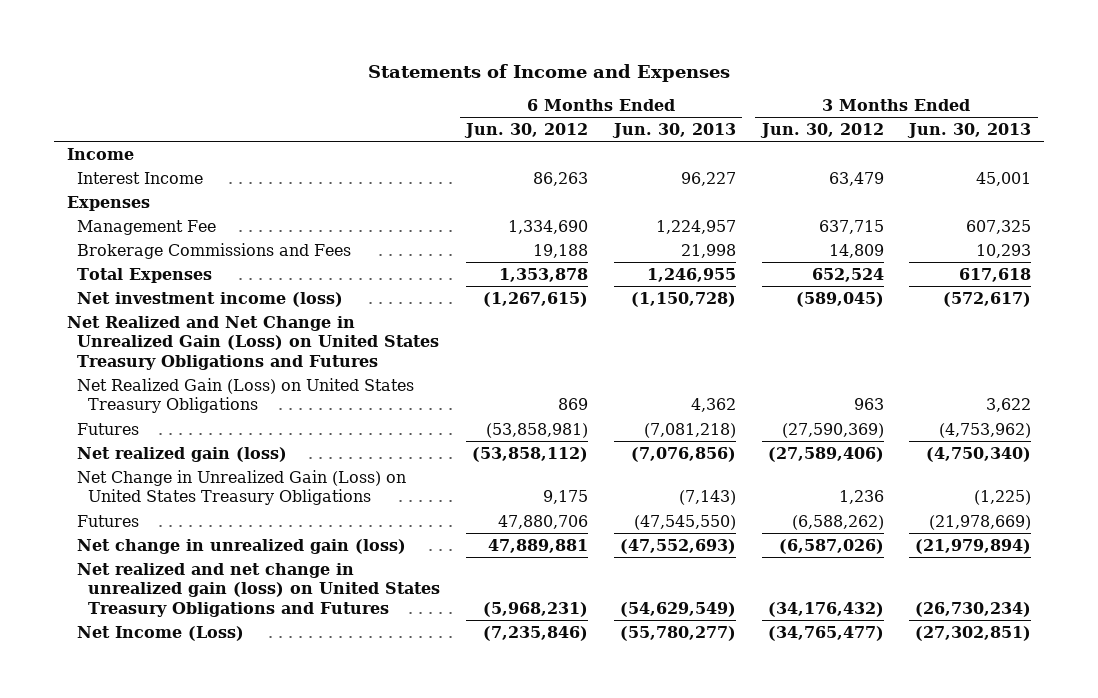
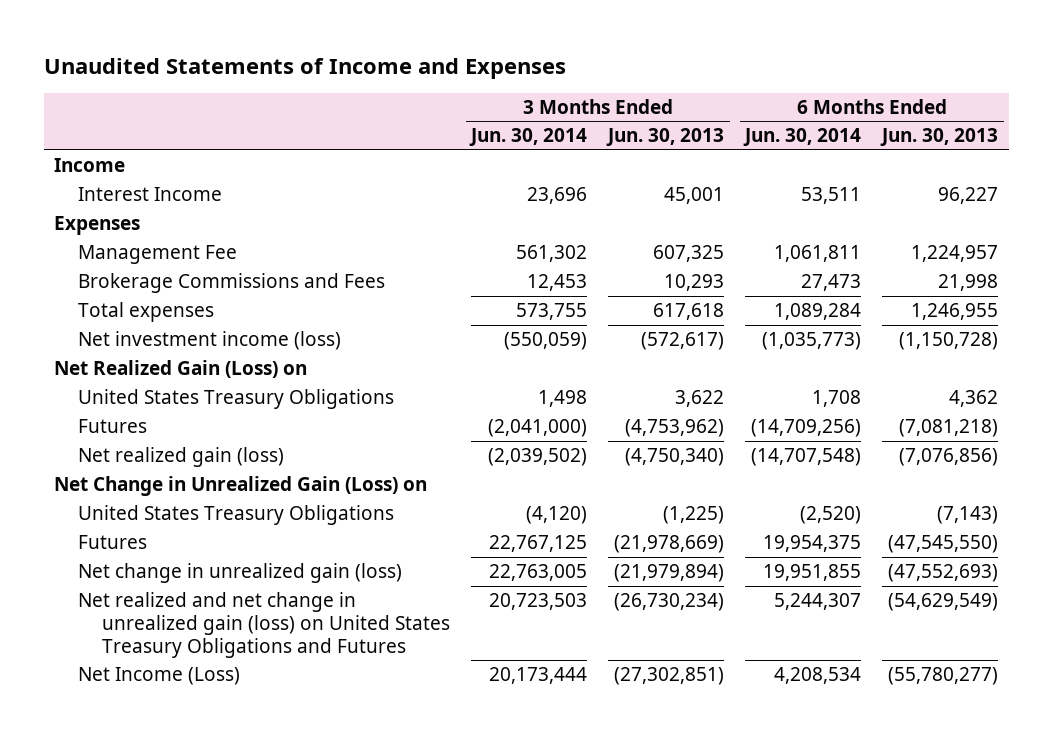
- Statements of Income and Expenses
+ Unaudited Statements of Income and Expenses
- | 6 Months Ended Jun. 30, 2012 | 6 Months Ended Jun. 30, 2013 | 3 Months Ended Jun. 30, 2012 | 3 Months Ended Jun. 30, 2013
+ | 3 Months Ended Jun. 30, 2014 | 3 Months Ended Jun. 30, 2013 | 6 Months Ended Jun. 30, 2014 | 6 Months Ended Jun. 30, 2013
- Total Expenses | 1,353,878 | 1,246,955 | 652,524 | 617,618
+ Total expenses | 573,755 | 617,618 | 1,089,284 | 1,246,955
- Net Realized and Net Change in Unrealized Gain (Loss) on United States Treasury Obligations and Futures
- Net Realized Gain (Loss) on United States Treasury Obligations | 869 | 4,362 | 963 | 3,622
+ Net Realized Gain (Loss) on
+ United States Treasury Obligations | 1,498 | 3,622 | 1,708 | 4,362
- Net Change in Unrealized Gain (Loss) on United States Treasury Obligations | 9,175 | (7,143) | 1,236 | (1,225)
+ Net Change in Unrealized Gain (Loss) on
+ United States Treasury Obligations | (4,120) | (1,225) | (2,520) | (7,143)

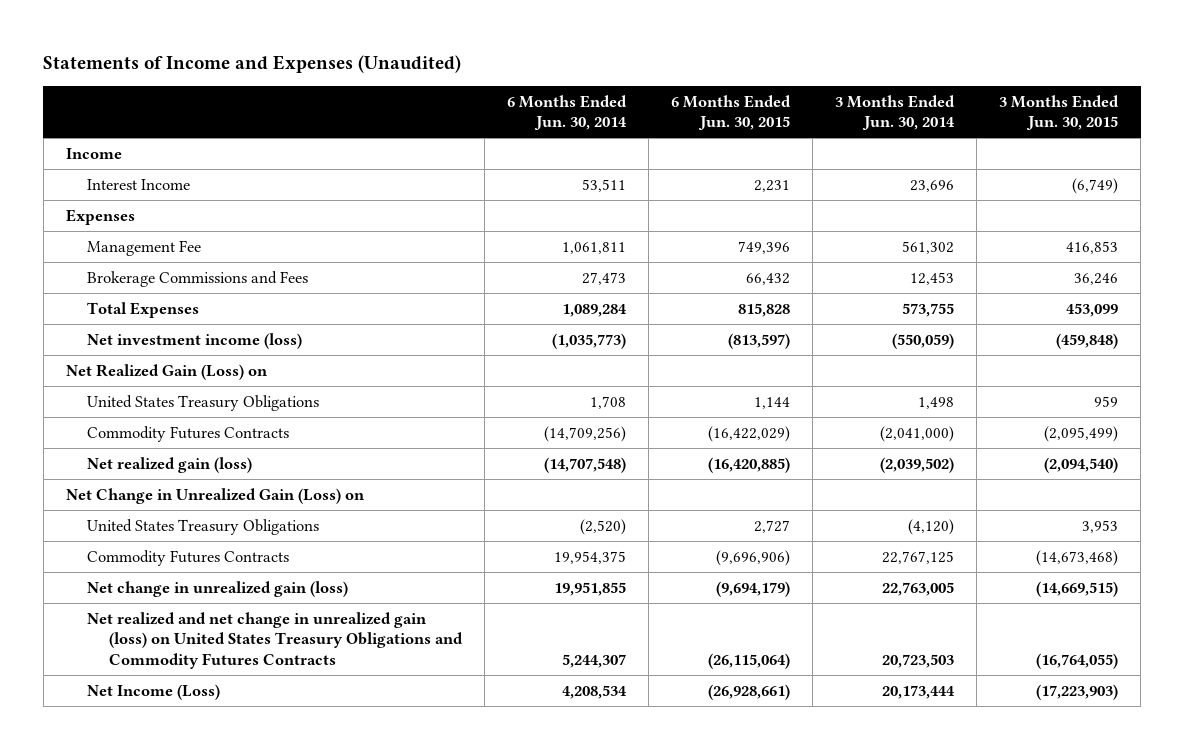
- Unaudited Statements of Income and Expenses
+ Statements of Income and Expenses (Unaudited)
- | 3 Months Ended Jun. 30, 2014 | 3 Months Ended Jun. 30, 2013 | 6 Months Ended Jun. 30, 2014 | 6 Months Ended Jun. 30, 2013
+ | 6 Months Ended Jun. 30, 2014 | 6 Months Ended Jun. 30, 2015 | 3 Months Ended Jun. 30, 2014 | 3 Months Ended Jun. 30, 2015
- Total expenses | 573,755 | 617,618 | 1,089,284 | 1,246,955
+ Total Expenses | 1,089,284 | 815,828 | 573,755 | 453,099
- Futures | (2,041,000) | (4,753,962) | (14,709,256) | (7,081,218)
+ Commodity Futures Contracts | (14,709,256) | (16,422,029) | (2,041,000) | (2,095,499)
- Futures | 22,767,125 | (21,978,669) | 19,954,375 | (47,545,550)
+ Commodity Futures Contracts | 19,954,375 | (9,696,906) | 22,767,125 | (14,673,468)
- Net realized and net change in unrealized gain (loss) on United States Treasury Obligations and Futures | 20,723,503 | (26,730,234) | 5,244,307 | (54,629,549)
+ Net realized and net change in unrealized gain (loss) on United States Treasury Obligations and Commodity Futures Contracts | 5,244,307 | (26,115,064) | 20,723,503 | (16,764,055)

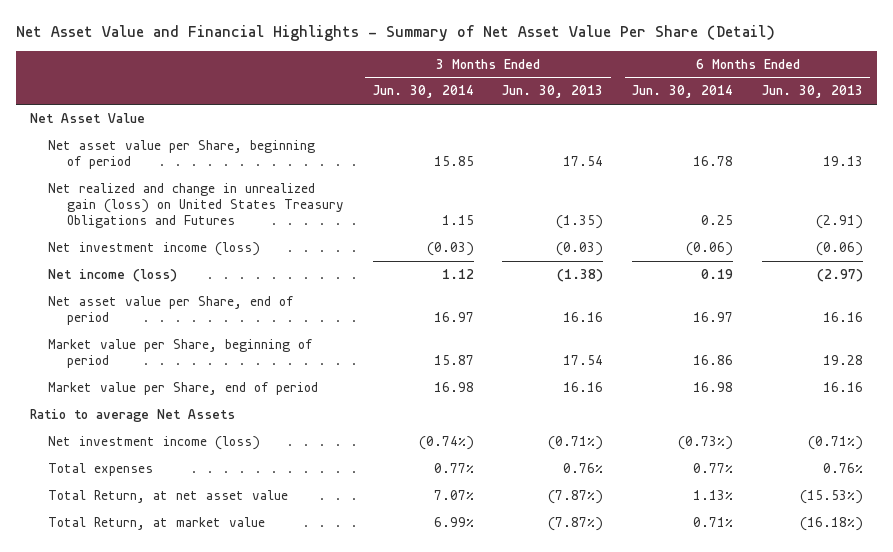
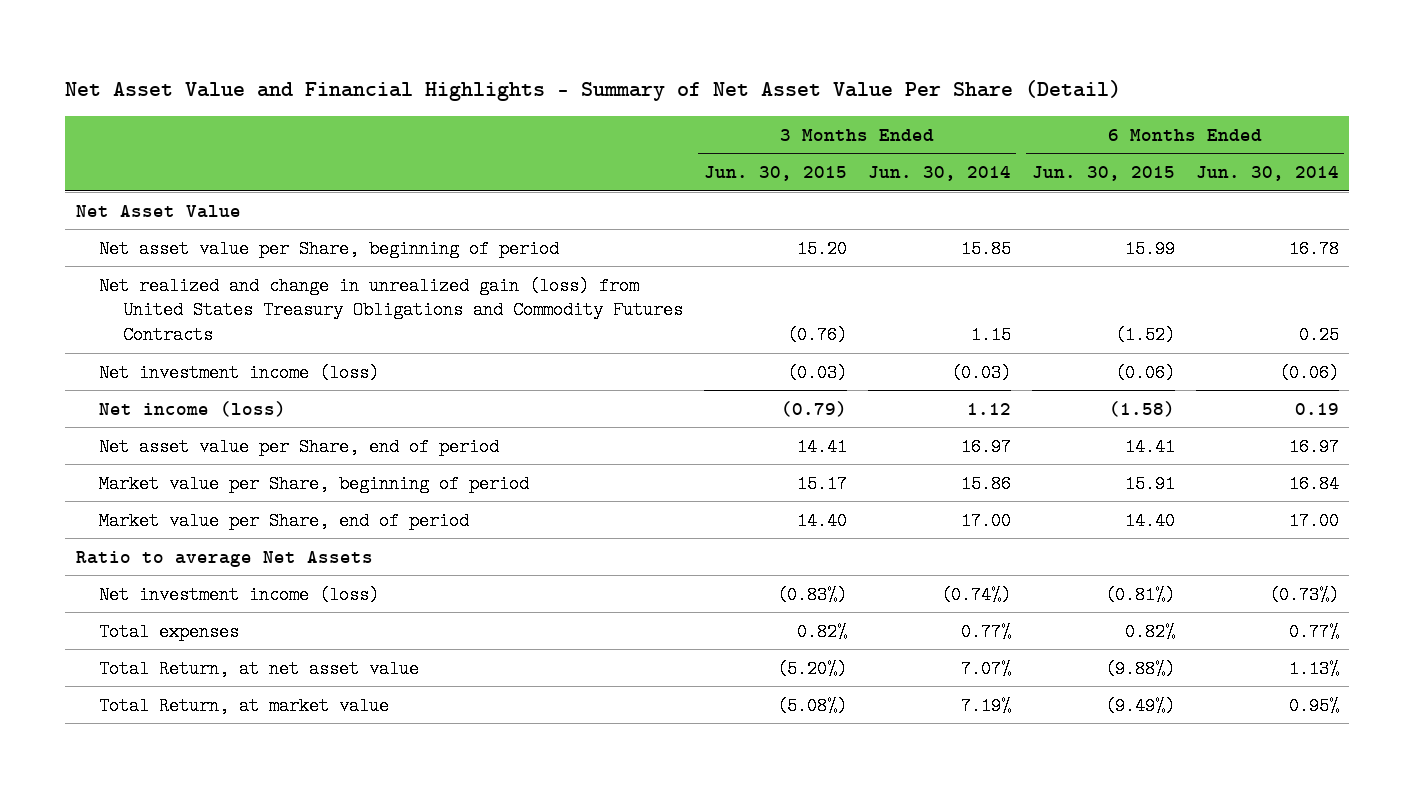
- | 3 Months Ended Jun. 30, 2014 | 3 Months Ended Jun. 30, 2013 | 6 Months Ended Jun. 30, 2014 | 6 Months Ended Jun. 30, 2013
+ | 3 Months Ended Jun. 30, 2015 | 3 Months Ended Jun. 30, 2014 | 6 Months Ended Jun. 30, 2015 | 6 Months Ended Jun. 30, 2014
- Net realized and change in unrealized gain (loss) on United States Treasury Obligations and Futures | 1.15 | (1.35) | 0.25 | (2.91)
+ Net realized and change in unrealized gain (loss) from United States Treasury Obligations and Commodity Futures Contracts | (0.76) | 1.15 | (1.52) | 0.25
- Market value per Share, beginning of period | 15.87 | 17.54 | 16.86 | 19.28
- Market value per Share, end of period | 16.98 | 16.16 | 16.98 | 16.16
+ Market value per Share, beginning of period | 15.17 | 15.86 | 15.91 | 16.84
+ Market value per Share, end of period | 14.40 | 17.00 | 14.40 | 17.00
- Total Return, at market value | 6.99% | (7.87%) | 0.71% | (16.18%)
+ Total Return, at market value | (5.08%) | 7.19% | (9.49%) | 0.95%

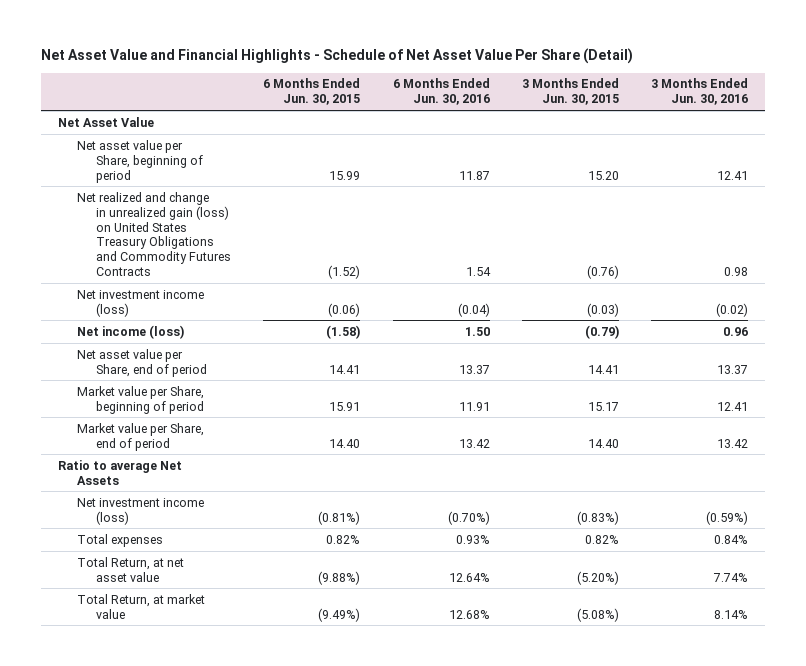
- Net Asset Value and Financial Highlights - Summary of Net Asset Value Per Share (Detail)
+ Net Asset Value and Financial Highlights - Schedule of Net Asset Value Per Share (Detail)
- | 3 Months Ended Jun. 30, 2015 | 3 Months Ended Jun. 30, 2014 | 6 Months Ended Jun. 30, 2015 | 6 Months Ended Jun. 30, 2014
+ | 6 Months Ended Jun. 30, 2015 | 6 Months Ended Jun. 30, 2016 | 3 Months Ended Jun. 30, 2015 | 3 Months Ended Jun. 30, 2016
- Net realized and change in unrealized gain (loss) from United States Treasury Obligations and Commodity Futures Contracts | (0.76) | 1.15 | (1.52) | 0.25
+ Net realized and change in unrealized gain (loss) on United States Treasury Obligations and Commodity Futures Contracts | (1.52) | 1.54 | (0.76) | 0.98

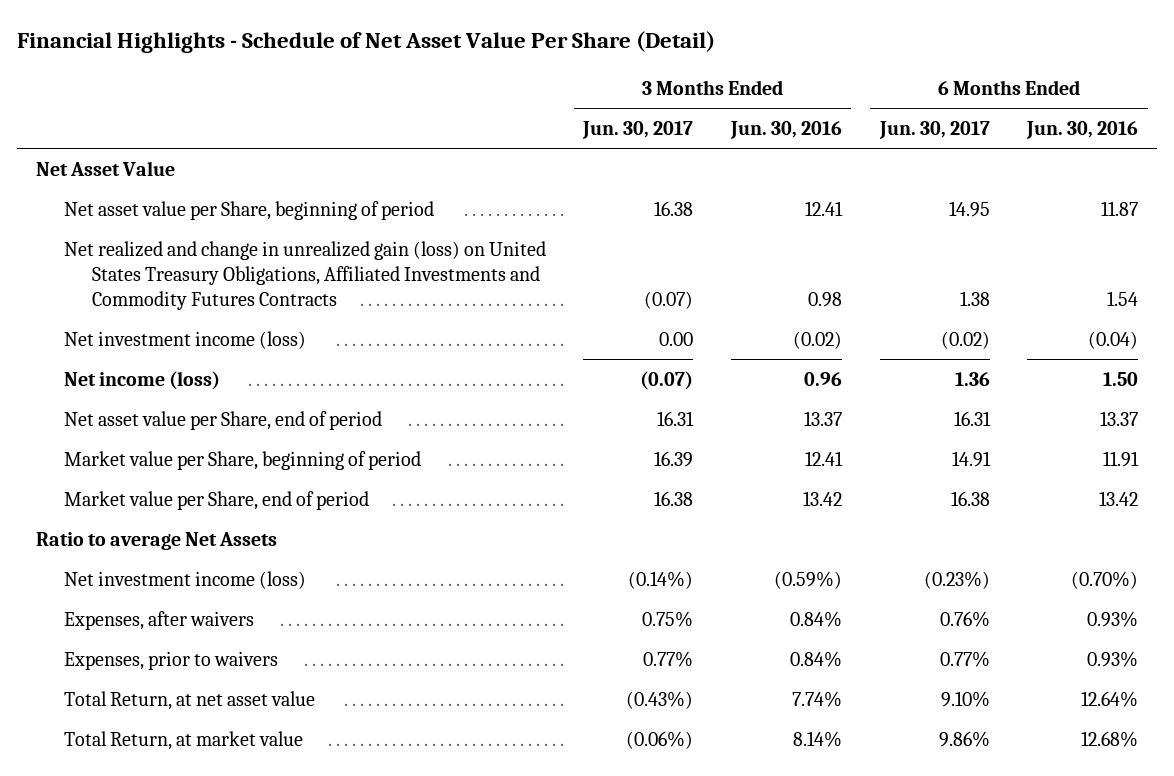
- Net Asset Value and Financial Highlights - Schedule of Net Asset Value Per Share (Detail)
+ Financial Highlights - Schedule of Net Asset Value Per Share (Detail)
- | 6 Months Ended Jun. 30, 2015 | 6 Months Ended Jun. 30, 2016 | 3 Months Ended Jun. 30, 2015 | 3 Months Ended Jun. 30, 2016
+ | 3 Months Ended Jun. 30, 2017 | 3 Months Ended Jun. 30, 2016 | 6 Months Ended Jun. 30, 2017 | 6 Months Ended Jun. 30, 2016
- Net realized and change in unrealized gain (loss) on United States Treasury Obligations and Commodity Futures Contracts | (1.52) | 1.54 | (0.76) | 0.98
+ Net realized and change in unrealized gain (loss) on United States Treasury Obligations, Affiliated Investments and Commodity Futures Contracts | (0.07) | 0.98 | 1.38 | 1.54
- Total expenses | 0.82% | 0.93% | 0.82% | 0.84%
+ Expenses, after waivers | 0.75% | 0.84% | 0.76% | 0.93%
+ Expenses, prior to waivers | 0.77% | 0.84% | 0.77% | 0.93%

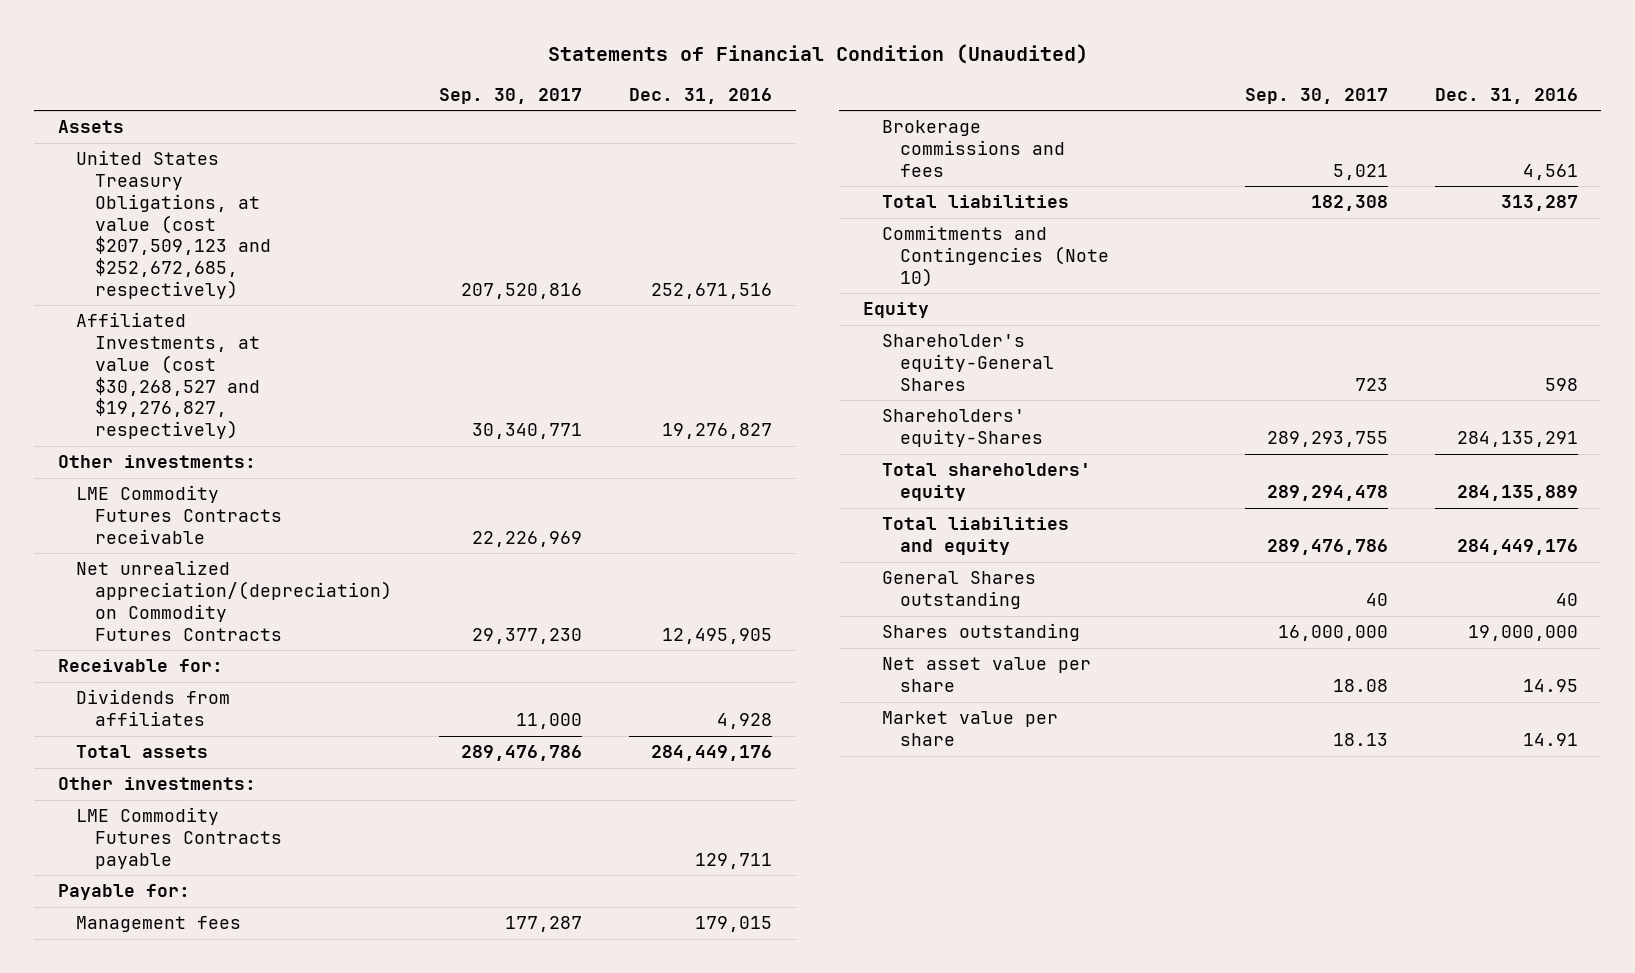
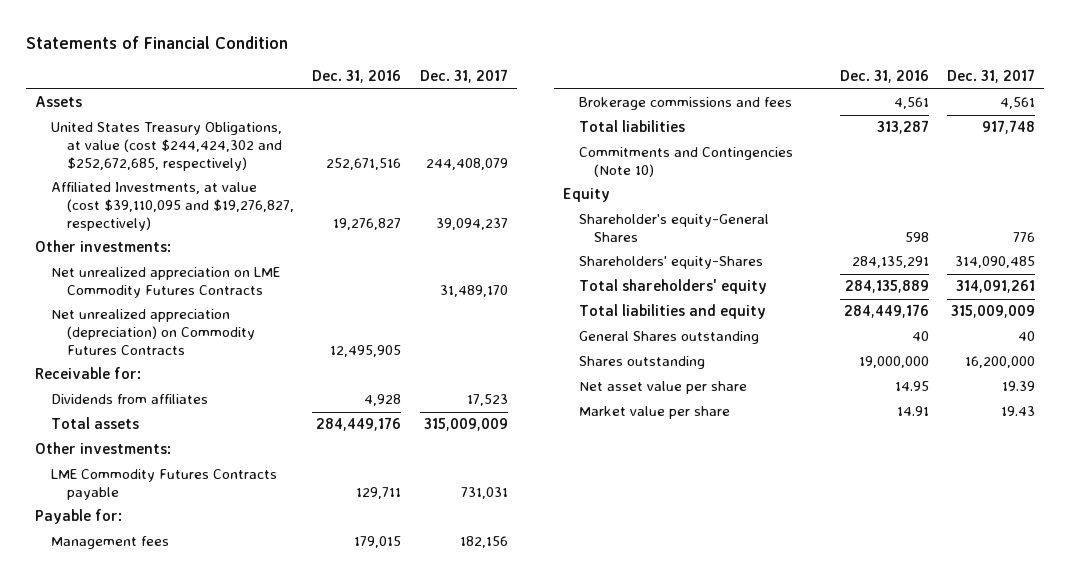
- Statements of Financial Condition (Unaudited)
+ Statements of Financial Condition
- | Sep. 30, 2017 | Dec. 31, 2016
+ | Dec. 31, 2016 | Dec. 31, 2017
- United States Treasury Obligations, at value (cost $207,509,123 and $252,672,685, respectively) | 207,520,816 | 252,671,516
- Affiliated Investments, at value (cost $30,268,527 and $19,276,827, respectively) | 30,340,771 | 19,276,827
+ United States Treasury Obligations, at value (cost $244,424,302 and $252,672,685, respectively) | 252,671,516 | 244,408,079
+ Affiliated Investments, at value (cost $39,110,095 and $19,276,827, respectively) | 19,276,827 | 39,094,237
- LME Commodity Futures Contracts receivable | 22,226,969 |
- Net unrealized appreciation/(depreciation) on Commodity Futures Contracts | 29,377,230 | 12,495,905
+ Net unrealized appreciation on LME Commodity Futures Contracts | | 31,489,170
+ Net unrealized appreciation (depreciation) on Commodity Futures Contracts | 12,495,905 |

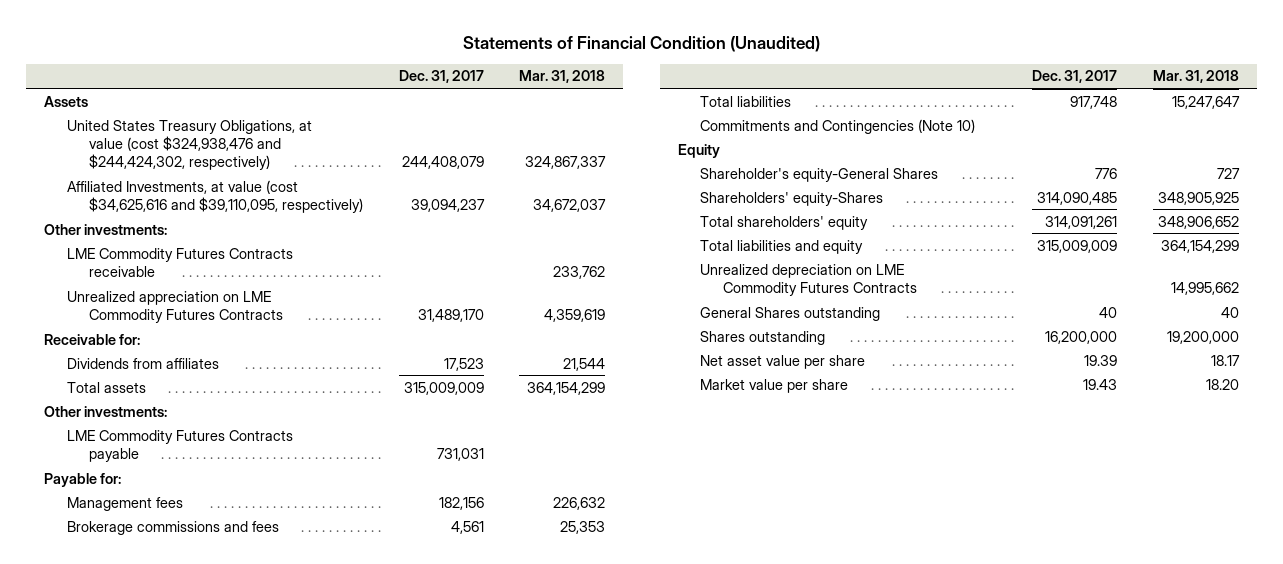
- Statements of Financial Condition
+ Statements of Financial Condition (Unaudited)
- | Dec. 31, 2016 | Dec. 31, 2017
+ | Dec. 31, 2017 | Mar. 31, 2018
- United States Treasury Obligations, at value (cost $244,424,302 and $252,672,685, respectively) | 252,671,516 | 244,408,079
- Affiliated Investments, at value (cost $39,110,095 and $19,276,827, respectively) | 19,276,827 | 39,094,237
+ United States Treasury Obligations, at value (cost $324,938,476 and $244,424,302, respectively) | 244,408,079 | 324,867,337
+ Affiliated Investments, at value (cost $34,625,616 and $39,110,095, respectively) | 39,094,237 | 34,672,037
- Net unrealized appreciation on LME Commodity Futures Contracts | | 31,489,170
- Net unrealized appreciation (depreciation) on Commodity Futures Contracts | 12,495,905 |
+ LME Commodity Futures Contracts receivable | | 233,762
+ Unrealized appreciation on LME Commodity Futures Contracts | 31,489,170 | 4,359,619
+ Unrealized depreciation on LME Commodity Futures Contracts | | 14,995,662

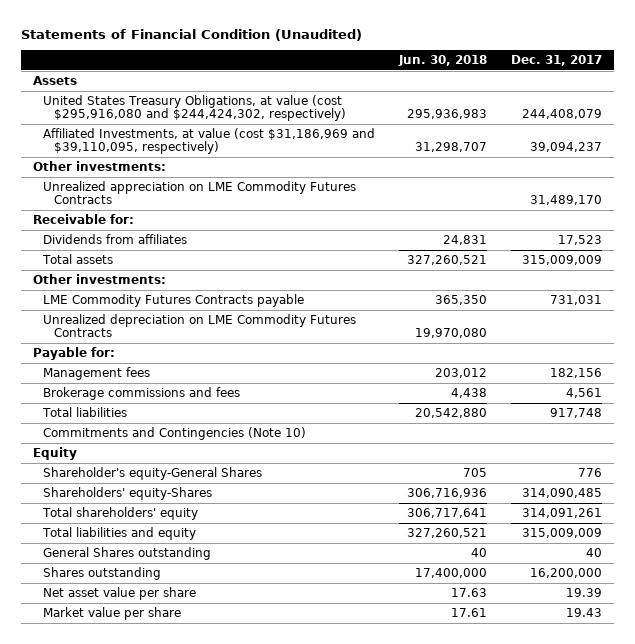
- | Dec. 31, 2017 | Mar. 31, 2018
+ | Jun. 30, 2018 | Dec. 31, 2017
- United States Treasury Obligations, at value (cost $324,938,476 and $244,424,302, respectively) | 244,408,079 | 324,867,337
- Affiliated Investments, at value (cost $34,625,616 and $39,110,095, respectively) | 39,094,237 | 34,672,037
+ United States Treasury Obligations, at value (cost $295,916,080 and $244,424,302, respectively) | 295,936,983 | 244,408,079
+ Affiliated Investments, at value (cost $31,186,969 and $39,110,095, respectively) | 31,298,707 | 39,094,237
- LME Commodity Futures Contracts receivable | | 233,762
moved up: Unrealized depreciation on LME Commodity Futures Contracts | 19,970,080 |

